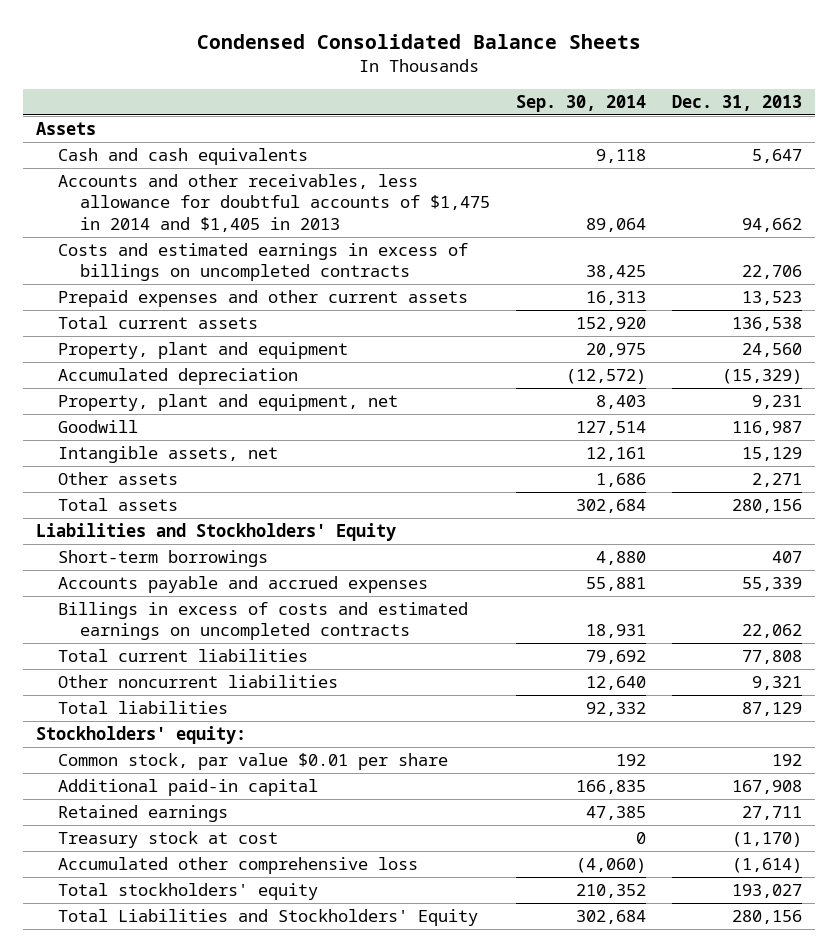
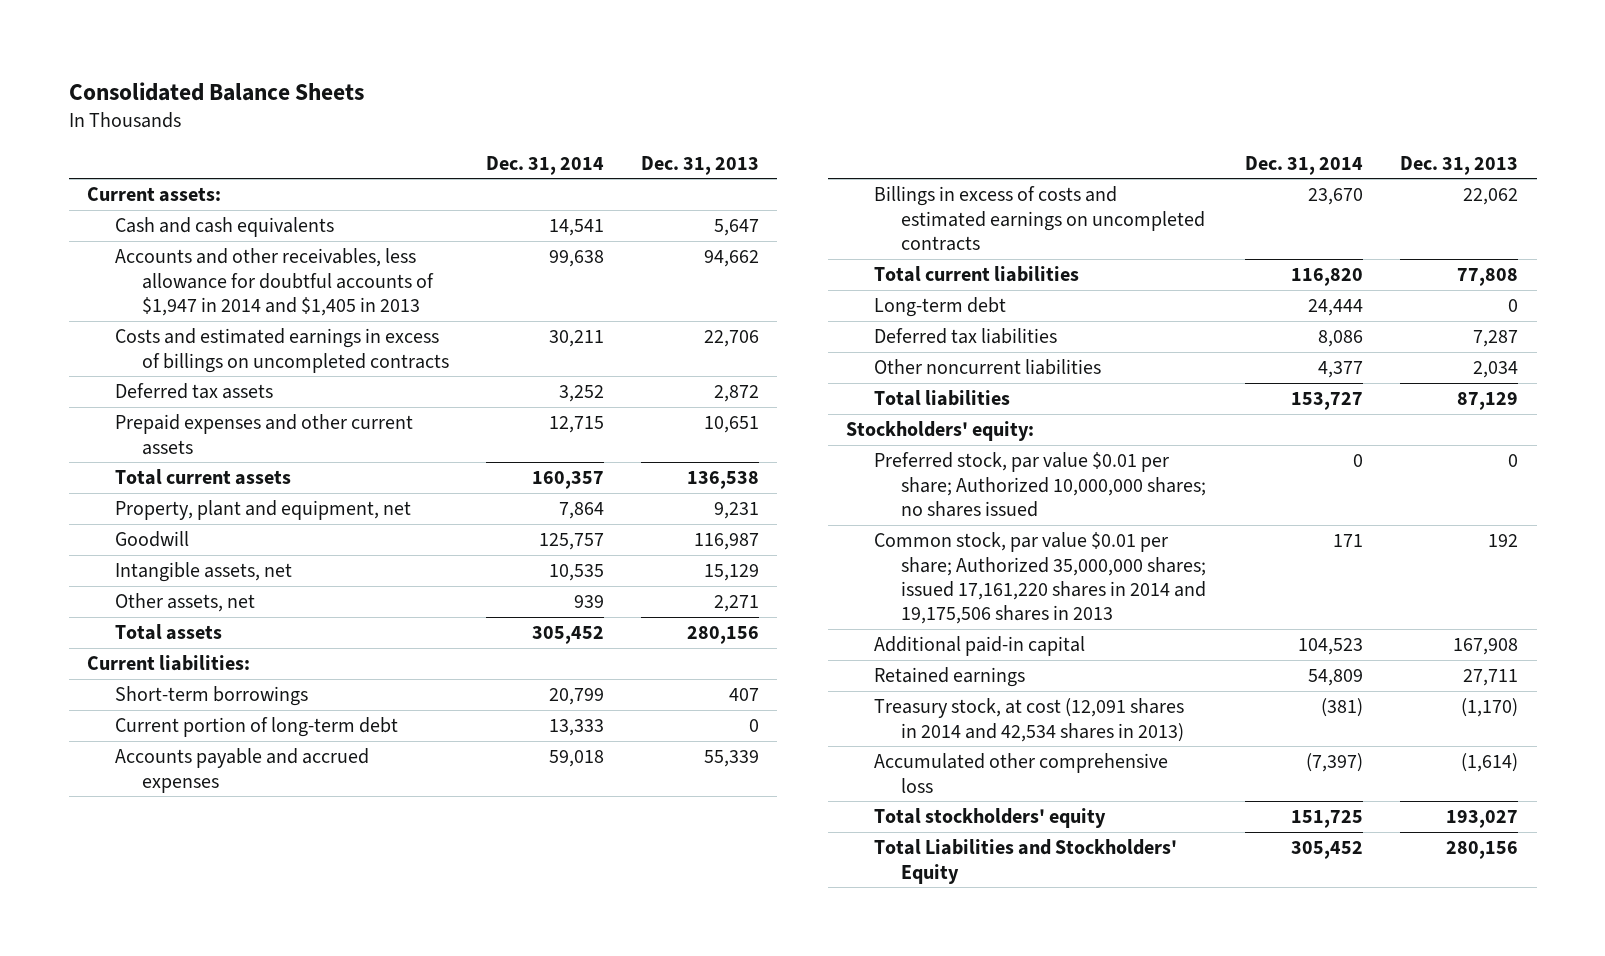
- Condensed Consolidated Balance Sheets
+ Consolidated Balance Sheets
- | Sep. 30, 2014 | Dec. 31, 2013
+ | Dec. 31, 2014 | Dec. 31, 2013
- Assets
+ Current assets:
- Accounts and other receivables, less allowance for doubtful accounts of $1,475 in 2014 and $1,405 in 2013 | 89,064 | 94,662
+ Accounts and other receivables, less allowance for doubtful accounts of $1,947 in 2014 and $1,405 in 2013 | 99,638 | 94,662
- Prepaid expenses and other current assets | 16,313 | 13,523
+ Deferred tax assets | 3,252 | 2,872
+ Prepaid expenses and other current assets | 12,715 | 10,651
- Property, plant and equipment | 20,975 | 24,560
- Accumulated depreciation | (12,572) | (15,329)
- Other assets | 1,686 | 2,271
+ Other assets, net | 939 | 2,271
- Liabilities and Stockholders' Equity
+ Current liabilities:
+ Current portion of long-term debt | 13,333 | 0
- Other noncurrent liabilities | 12,640 | 9,321
+ Long-term debt | 24,444 | 0
+ Deferred tax liabilities | 8,086 | 7,287
+ Other noncurrent liabilities | 4,377 | 2,034
- Common stock, par value $0.01 per share | 192 | 192
+ Preferred stock, par value $0.01 per share; Authorized 10,000,000 shares; no shares issued | 0 | 0
+ Common stock, par value $0.01 per share; Authorized 35,000,000 shares; issued 17,161,220 shares in 2014 and 19,175,506 shares in 2013 | 171 | 192
- Treasury stock at cost | 0 | (1,170)
+ Treasury stock, at cost (12,091 shares in 2014 and 42,534 shares in 2013) | (381) | (1,170)

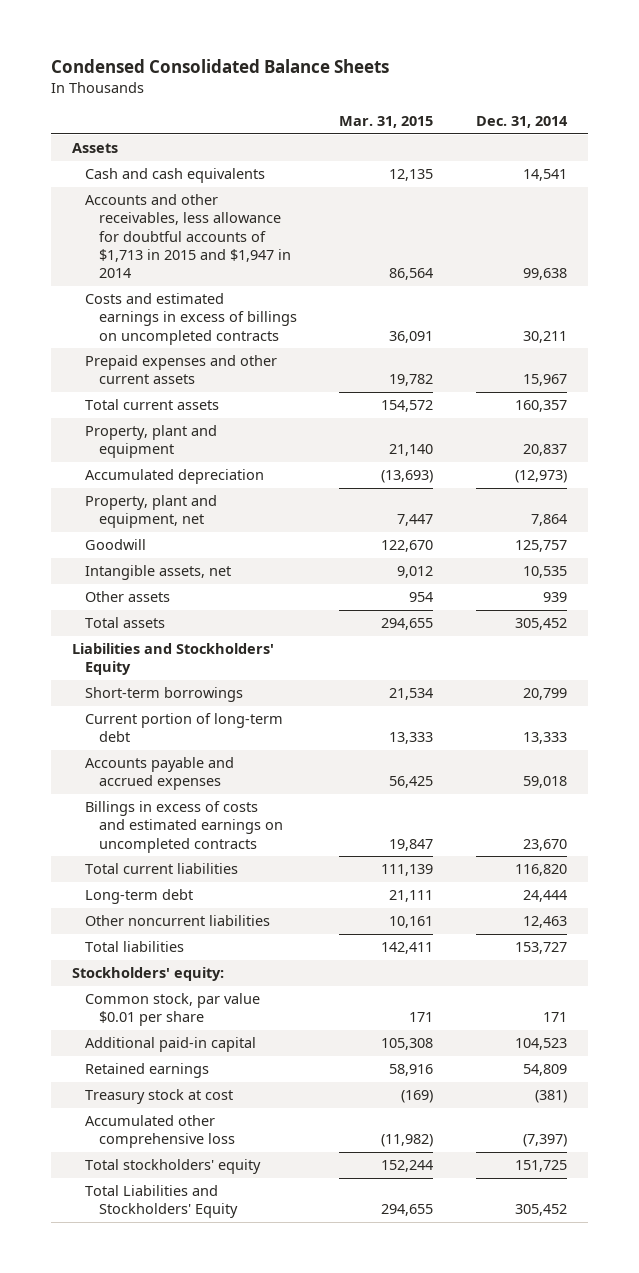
- Consolidated Balance Sheets
+ Condensed Consolidated Balance Sheets
- | Dec. 31, 2014 | Dec. 31, 2013
+ | Mar. 31, 2015 | Dec. 31, 2014
- Current assets:
+ Assets
- Accounts and other receivables, less allowance for doubtful accounts of $1,947 in 2014 and $1,405 in 2013 | 99,638 | 94,662
+ Accounts and other receivables, less allowance for doubtful accounts of $1,713 in 2015 and $1,947 in 2014 | 86,564 | 99,638
- Deferred tax assets | 3,252 | 2,872
- Prepaid expenses and other current assets | 12,715 | 10,651
+ Prepaid expenses and other current assets | 19,782 | 15,967
+ Property, plant and equipment | 21,140 | 20,837
+ Accumulated depreciation | (13,693) | (12,973)
- Other assets, net | 939 | 2,271
+ Other assets | 954 | 939
- Current liabilities:
+ Liabilities and Stockholders' Equity
- Deferred tax liabilities | 8,086 | 7,287
- Other noncurrent liabilities | 4,377 | 2,034
+ Other noncurrent liabilities | 10,161 | 12,463
- Preferred stock, par value $0.01 per share; Authorized 10,000,000 shares; no shares issued | 0 | 0
- Common stock, par value $0.01 per share; Authorized 35,000,000 shares; issued 17,161,220 shares in 2014 and 19,175,506 shares in 2013 | 171 | 192
+ Common stock, par value $0.01 per share | 171 | 171
- Treasury stock, at cost (12,091 shares in 2014 and 42,534 shares in 2013) | (381) | (1,170)
+ Treasury stock at cost | (169) | (381)

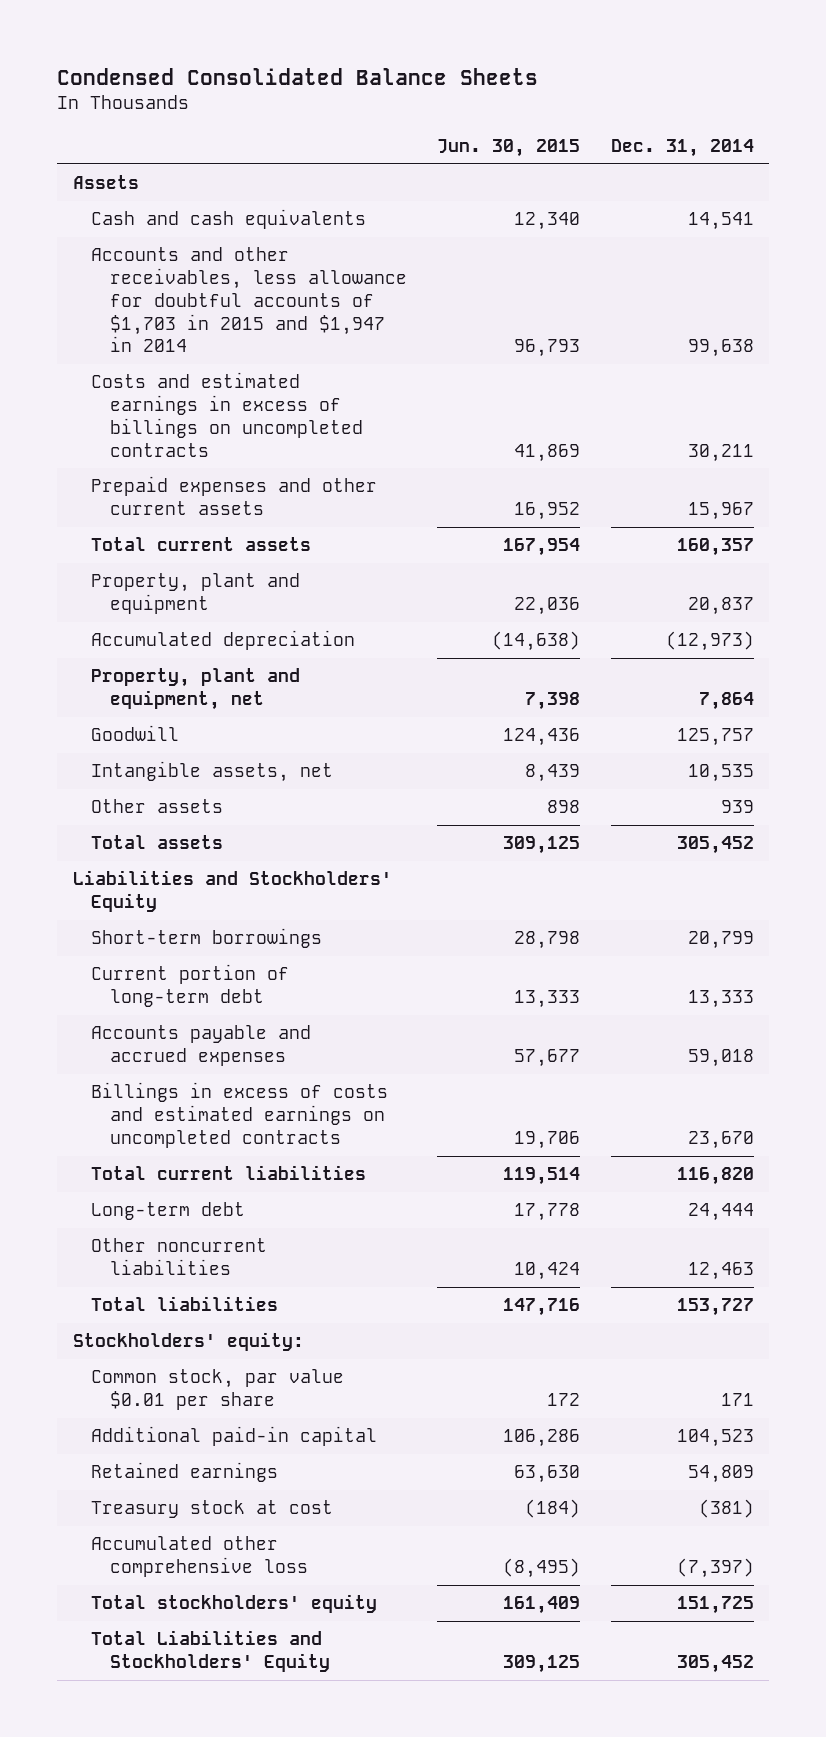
- | Mar. 31, 2015 | Dec. 31, 2014
+ | Jun. 30, 2015 | Dec. 31, 2014
- Accounts and other receivables, less allowance for doubtful accounts of $1,713 in 2015 and $1,947 in 2014 | 86,564 | 99,638
+ Accounts and other receivables, less allowance for doubtful accounts of $1,703 in 2015 and $1,947 in 2014 | 96,793 | 99,638

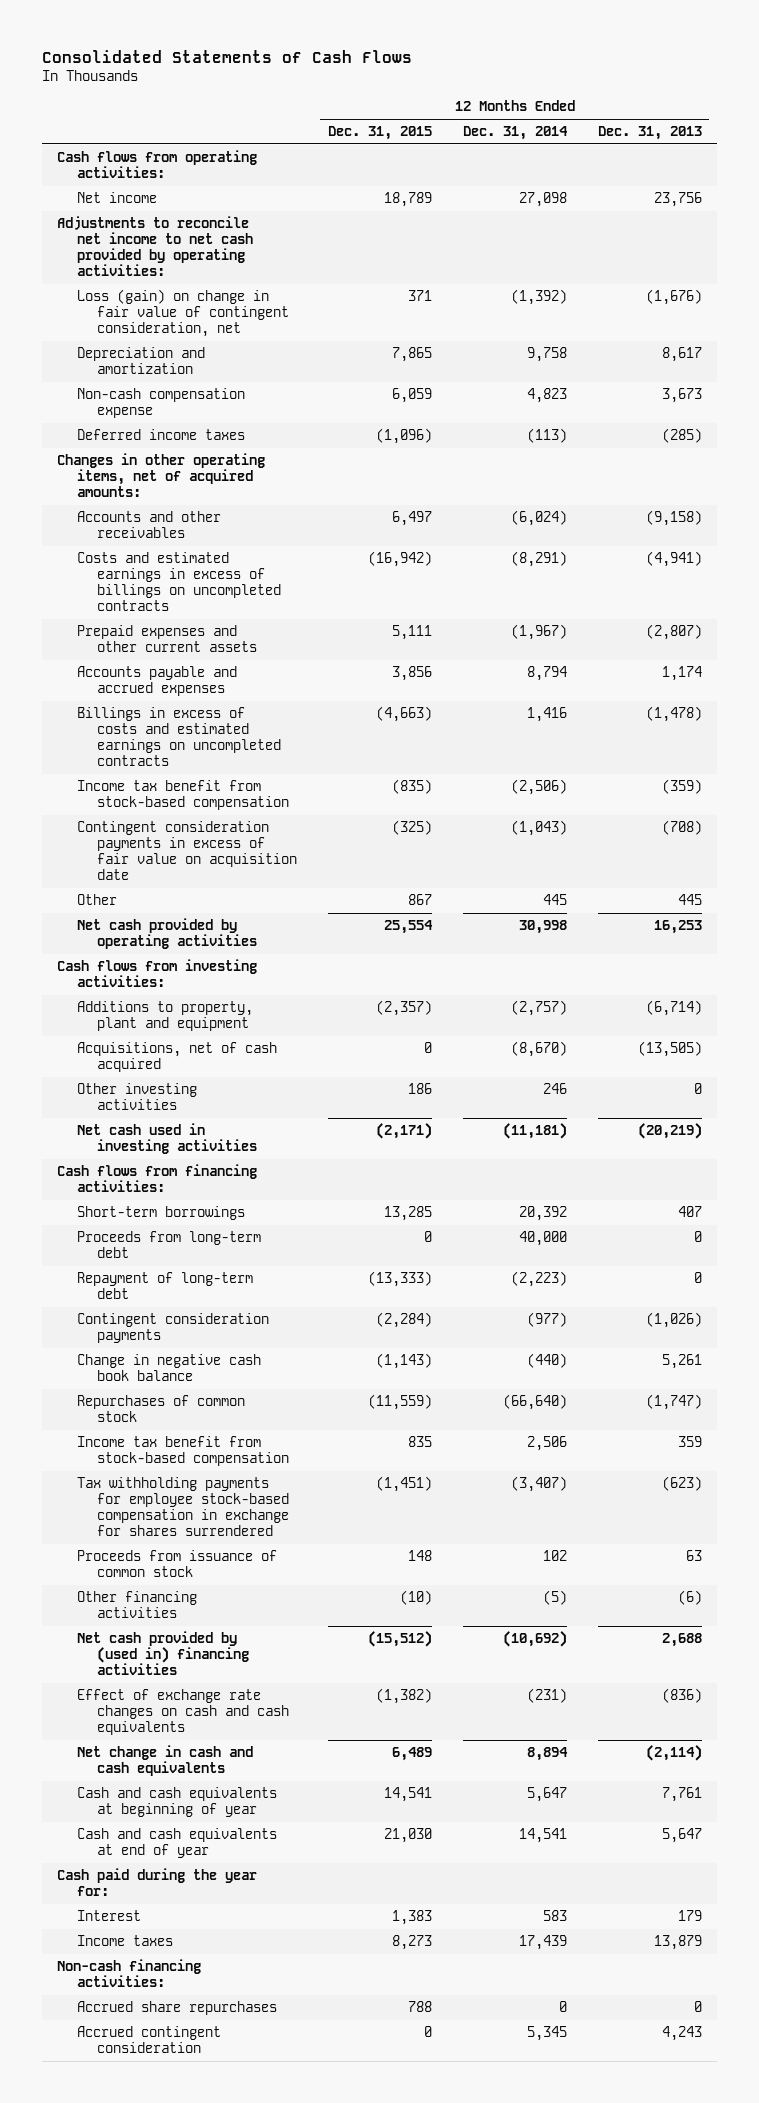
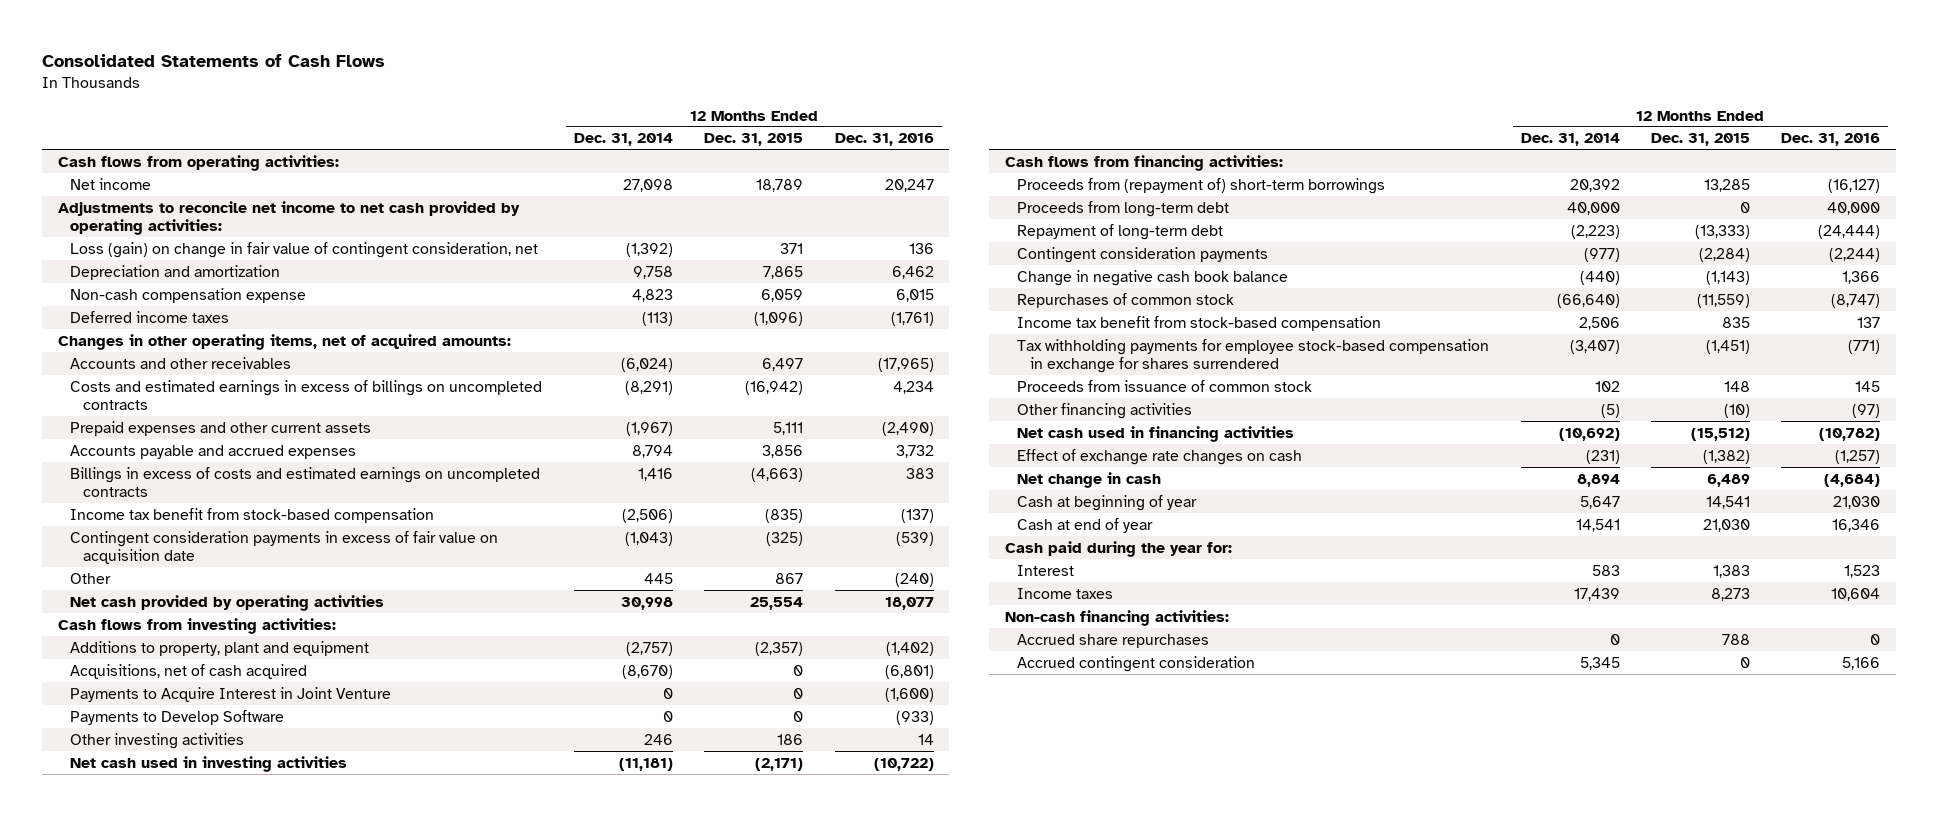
- | 12 Months Ended Dec. 31, 2015 | 12 Months Ended Dec. 31, 2014 | 12 Months Ended Dec. 31, 2013
+ | 12 Months Ended Dec. 31, 2014 | 12 Months Ended Dec. 31, 2015 | 12 Months Ended Dec. 31, 2016
+ Payments to Acquire Interest in Joint Venture | 0 | 0 | (1,600)
+ Payments to Develop Software | 0 | 0 | (933)
- Short-term borrowings | 13,285 | 20,392 | 407
+ Proceeds from (repayment of) short-term borrowings | 20,392 | 13,285 | (16,127)
- Net cash provided by (used in) financing activities | (15,512) | (10,692) | 2,688
- Effect of exchange rate changes on cash and cash equivalents | (1,382) | (231) | (836)
- Net change in cash and cash equivalents | 6,489 | 8,894 | (2,114)
- Cash and cash equivalents at beginning of year | 14,541 | 5,647 | 7,761
- Cash and cash equivalents at end of year | 21,030 | 14,541 | 5,647
+ Net cash used in financing activities | (10,692) | (15,512) | (10,782)
+ Effect of exchange rate changes on cash | (231) | (1,382) | (1,257)
+ Net change in cash | 8,894 | 6,489 | (4,684)
+ Cash at beginning of year | 5,647 | 14,541 | 21,030
+ Cash at end of year | 14,541 | 21,030 | 16,346

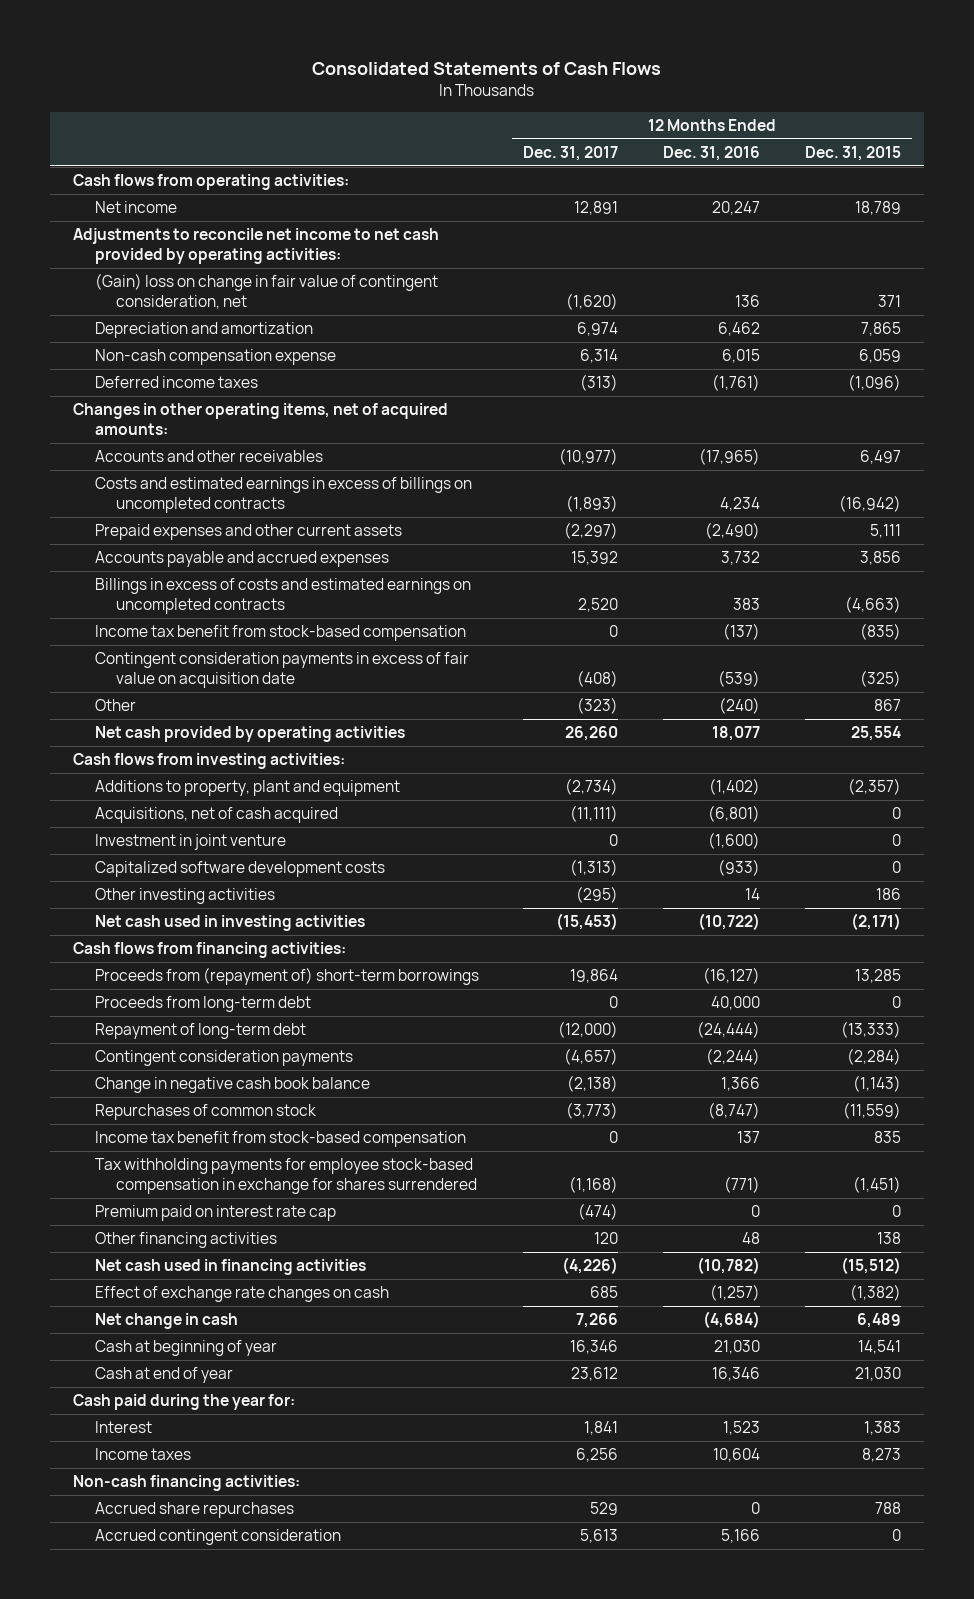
- | 12 Months Ended Dec. 31, 2014 | 12 Months Ended Dec. 31, 2015 | 12 Months Ended Dec. 31, 2016
+ | 12 Months Ended Dec. 31, 2017 | 12 Months Ended Dec. 31, 2016 | 12 Months Ended Dec. 31, 2015
- Loss (gain) on change in fair value of contingent consideration, net | (1,392) | 371 | 136
+ (Gain) loss on change in fair value of contingent consideration, net | (1,620) | 136 | 371
- Payments to Acquire Interest in Joint Venture | 0 | 0 | (1,600)
- Payments to Develop Software | 0 | 0 | (933)
+ Investment in joint venture | 0 | (1,600) | 0
+ Capitalized software development costs | (1,313) | (933) | 0
- Proceeds from issuance of common stock | 102 | 148 | 145
- Other financing activities | (5) | (10) | (97)
+ Premium paid on interest rate cap | (474) | 0 | 0
+ Other financing activities | 120 | 48 | 138

